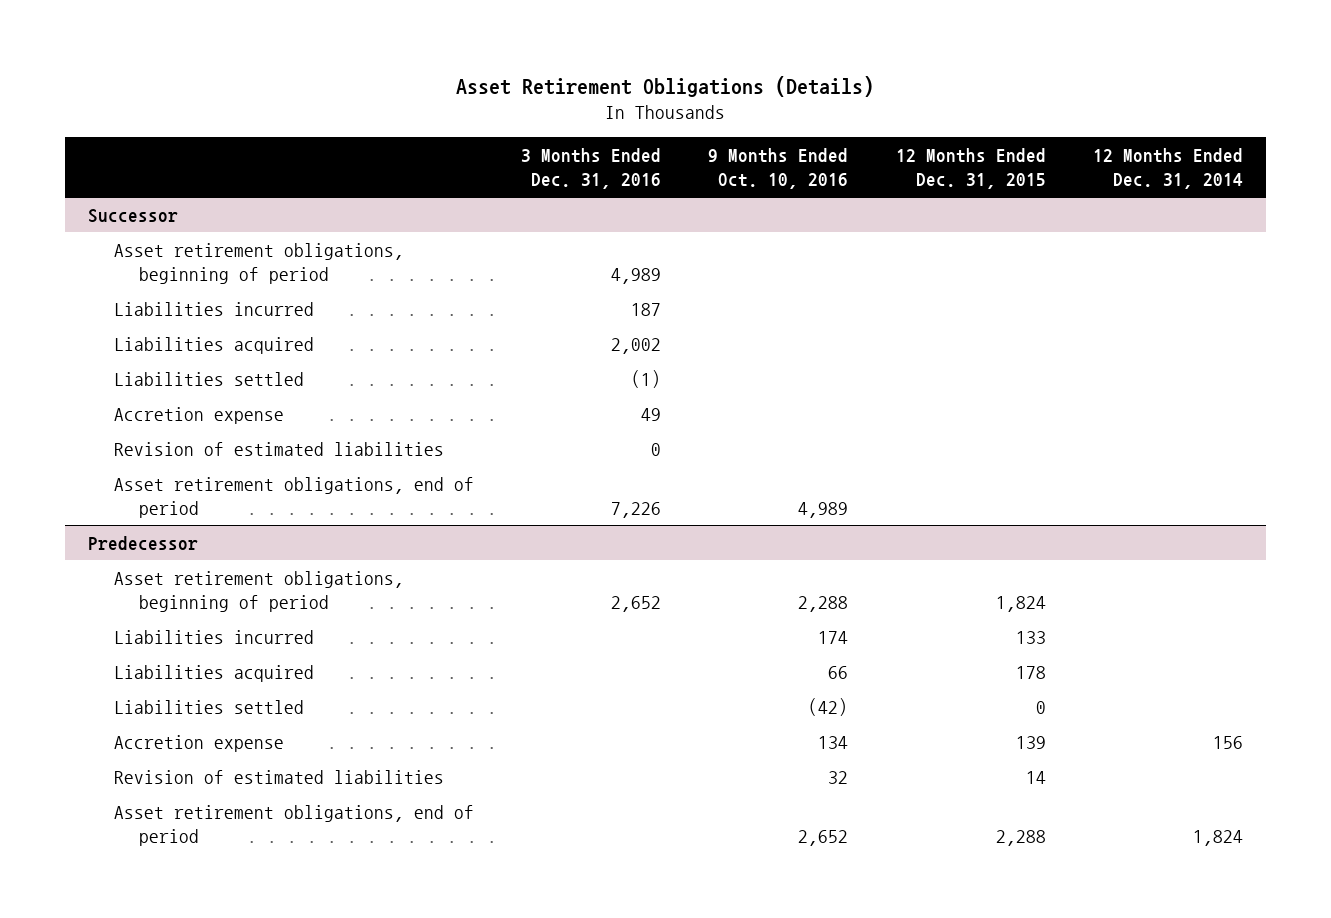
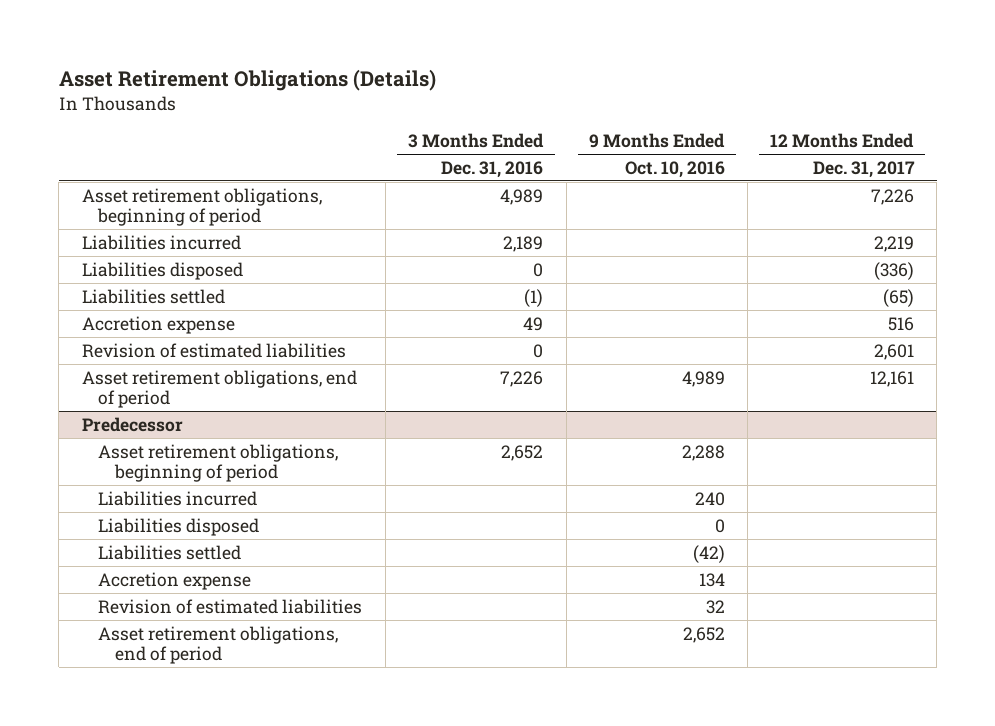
- | 3 Months Ended Dec. 31, 2016 | 9 Months Ended Oct. 10, 2016 | 12 Months Ended Dec. 31, 2015 | 12 Months Ended Dec. 31, 2014
+ | 3 Months Ended Dec. 31, 2016 | 9 Months Ended Oct. 10, 2016 | 12 Months Ended Dec. 31, 2017
- Successor
- Liabilities incurred | 187 | | |
- Liabilities acquired | 2,002 | | |
+ Liabilities incurred | 2,189 | | 2,219
+ Liabilities disposed | 0 | | (336)
@ Predecessor
- Liabilities incurred | | 174 | 133 |
- Liabilities acquired | | 66 | 178 |
+ Liabilities incurred | | 240 |
+ Liabilities disposed | | 0 |

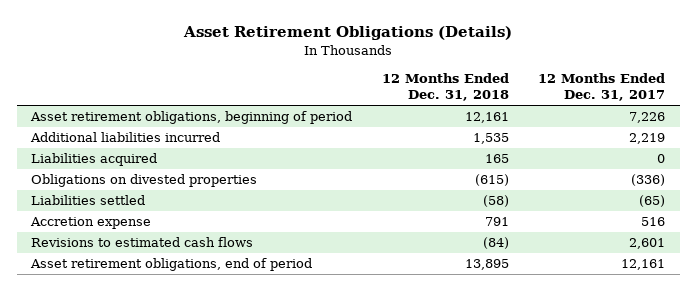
- | 3 Months Ended Dec. 31, 2016 | 9 Months Ended Oct. 10, 2016 | 12 Months Ended Dec. 31, 2017
+ | 12 Months Ended Dec. 31, 2018 | 12 Months Ended Dec. 31, 2017
- Liabilities incurred | 2,189 | | 2,219
- Liabilities disposed | 0 | | (336)
+ Additional liabilities incurred | 1,535 | 2,219
+ Liabilities acquired | 165 | 0
+ Obligations on divested properties | (615) | (336)
- Revision of estimated liabilities | 0 | | 2,601
+ Revisions to estimated cash flows | (84) | 2,601
- Predecessor
- Asset retirement obligations, beginning of period | 2,652 | 2,288 |
- Liabilities incurred | | 240 |
- Liabilities disposed | | 0 |
- Liabilities settled | | (42) |
- Accretion expense | | 134 |
- Revision of estimated liabilities | | 32 |
- Asset retirement obligations, end of period | | 2,652 |

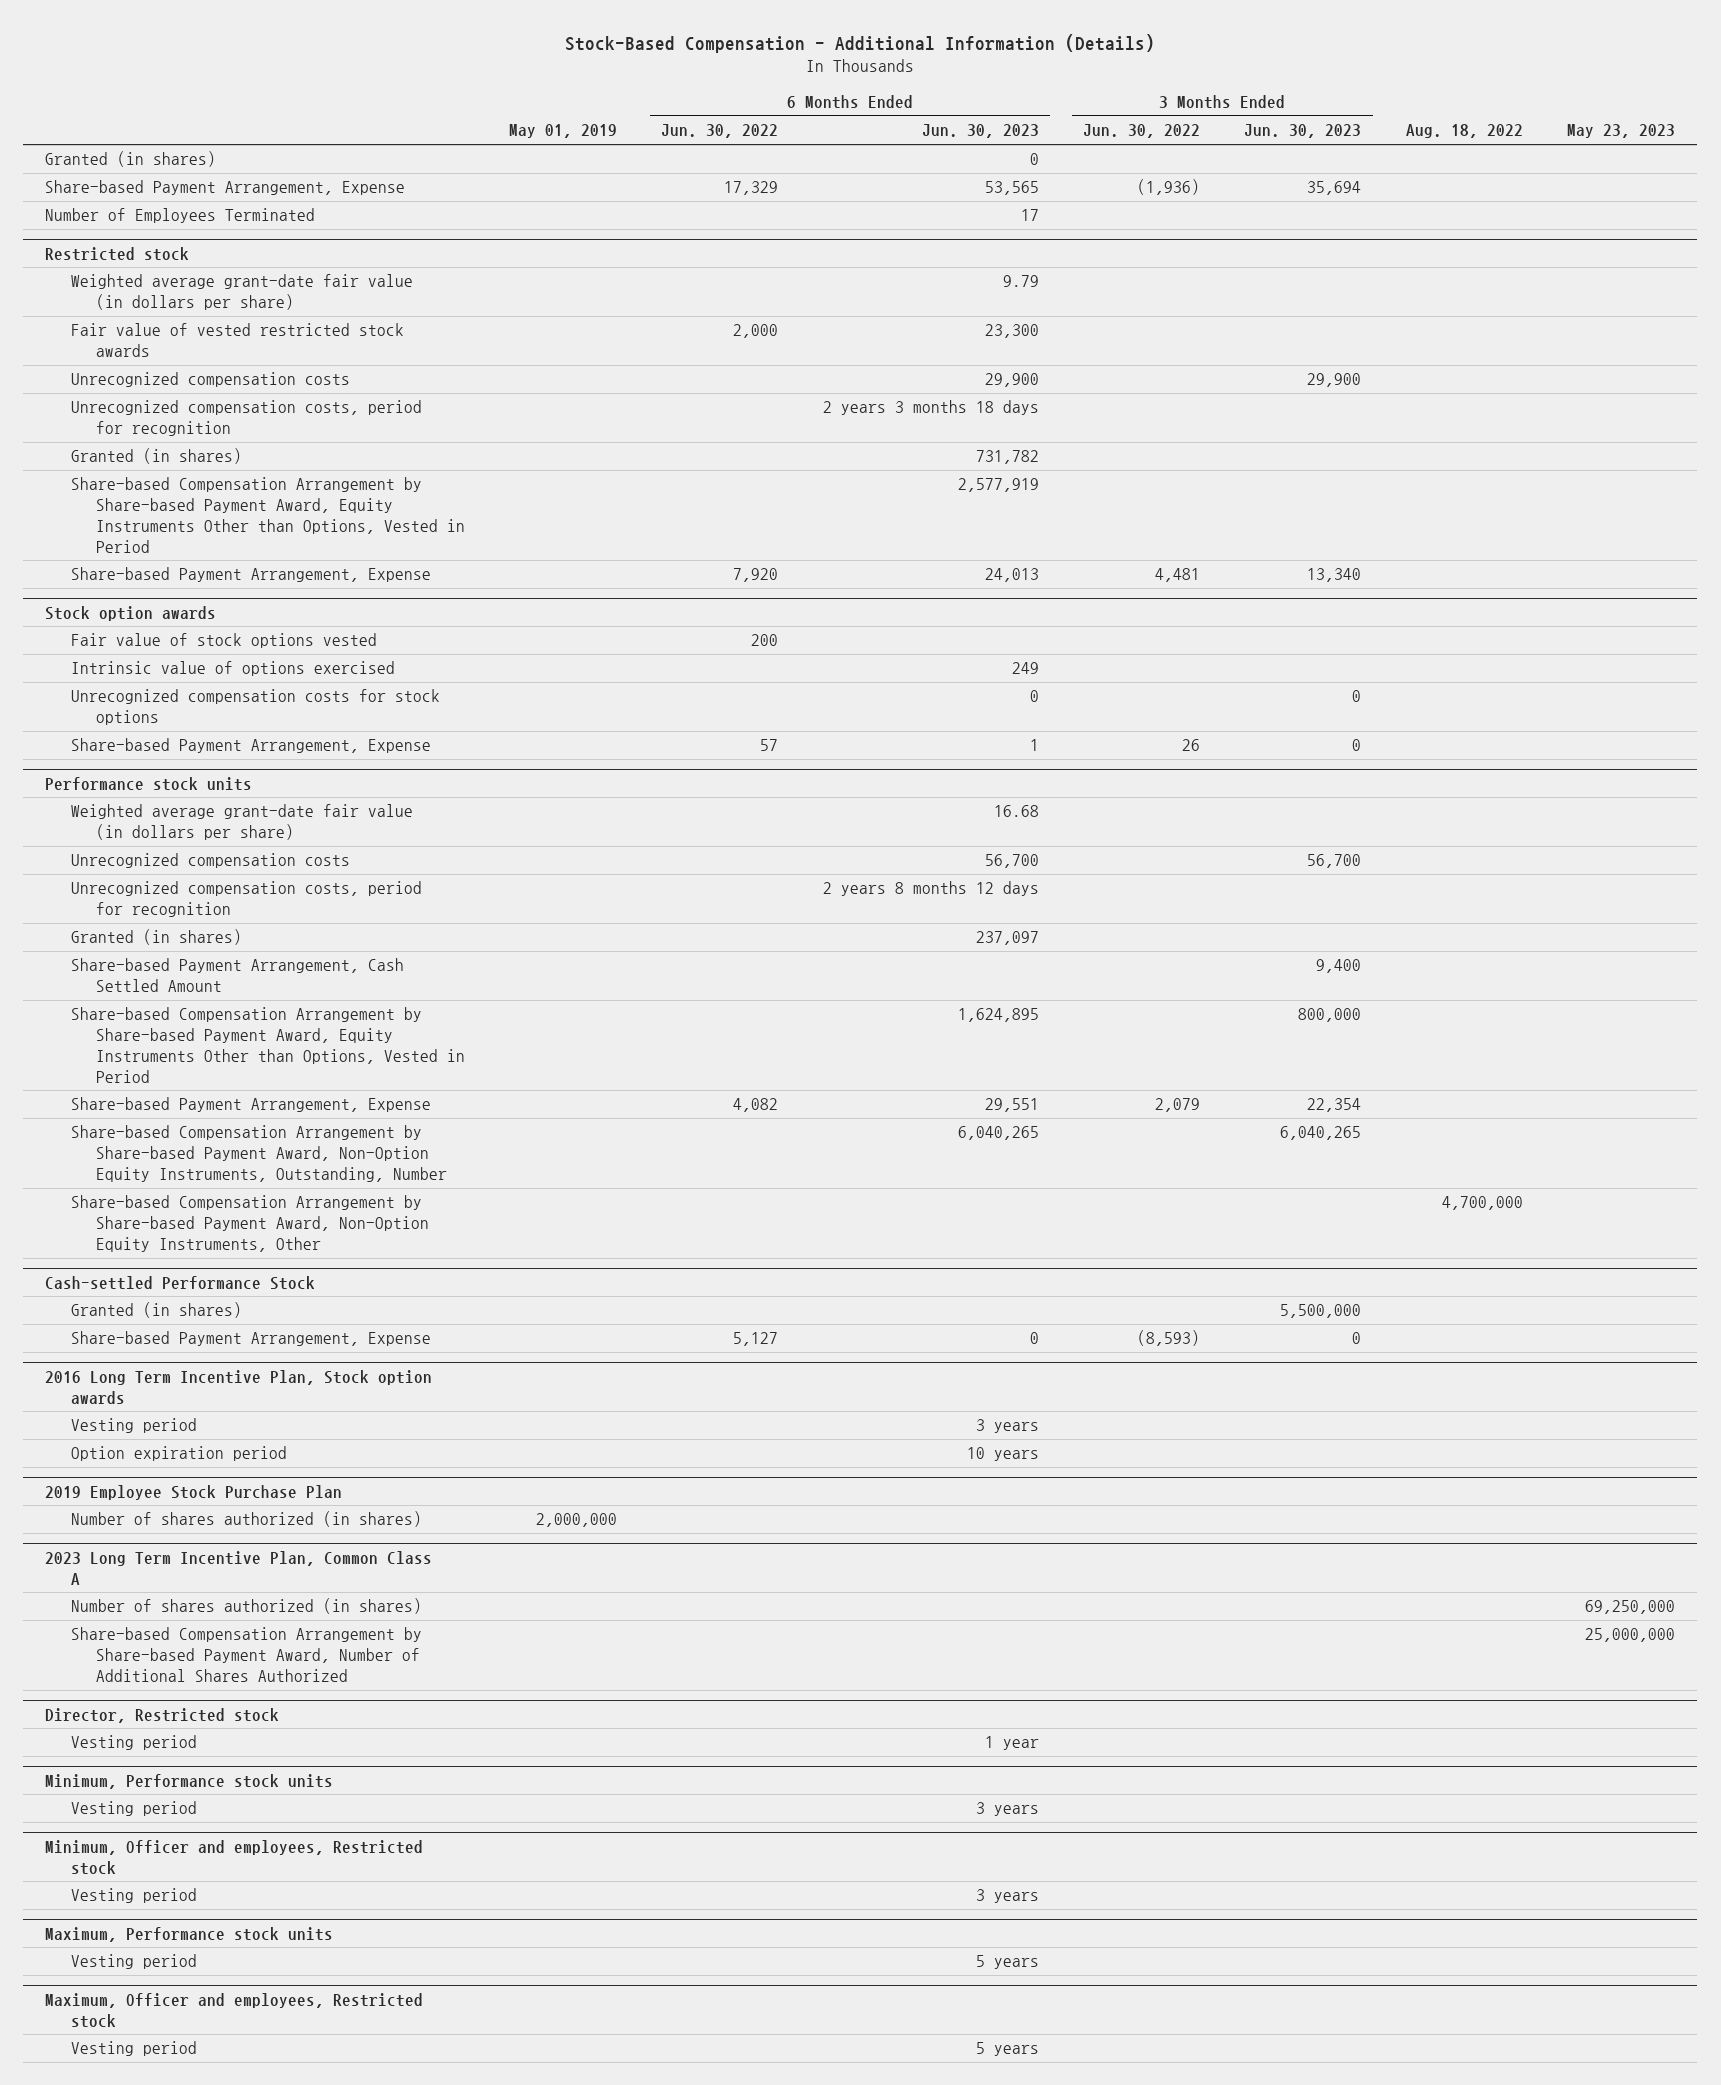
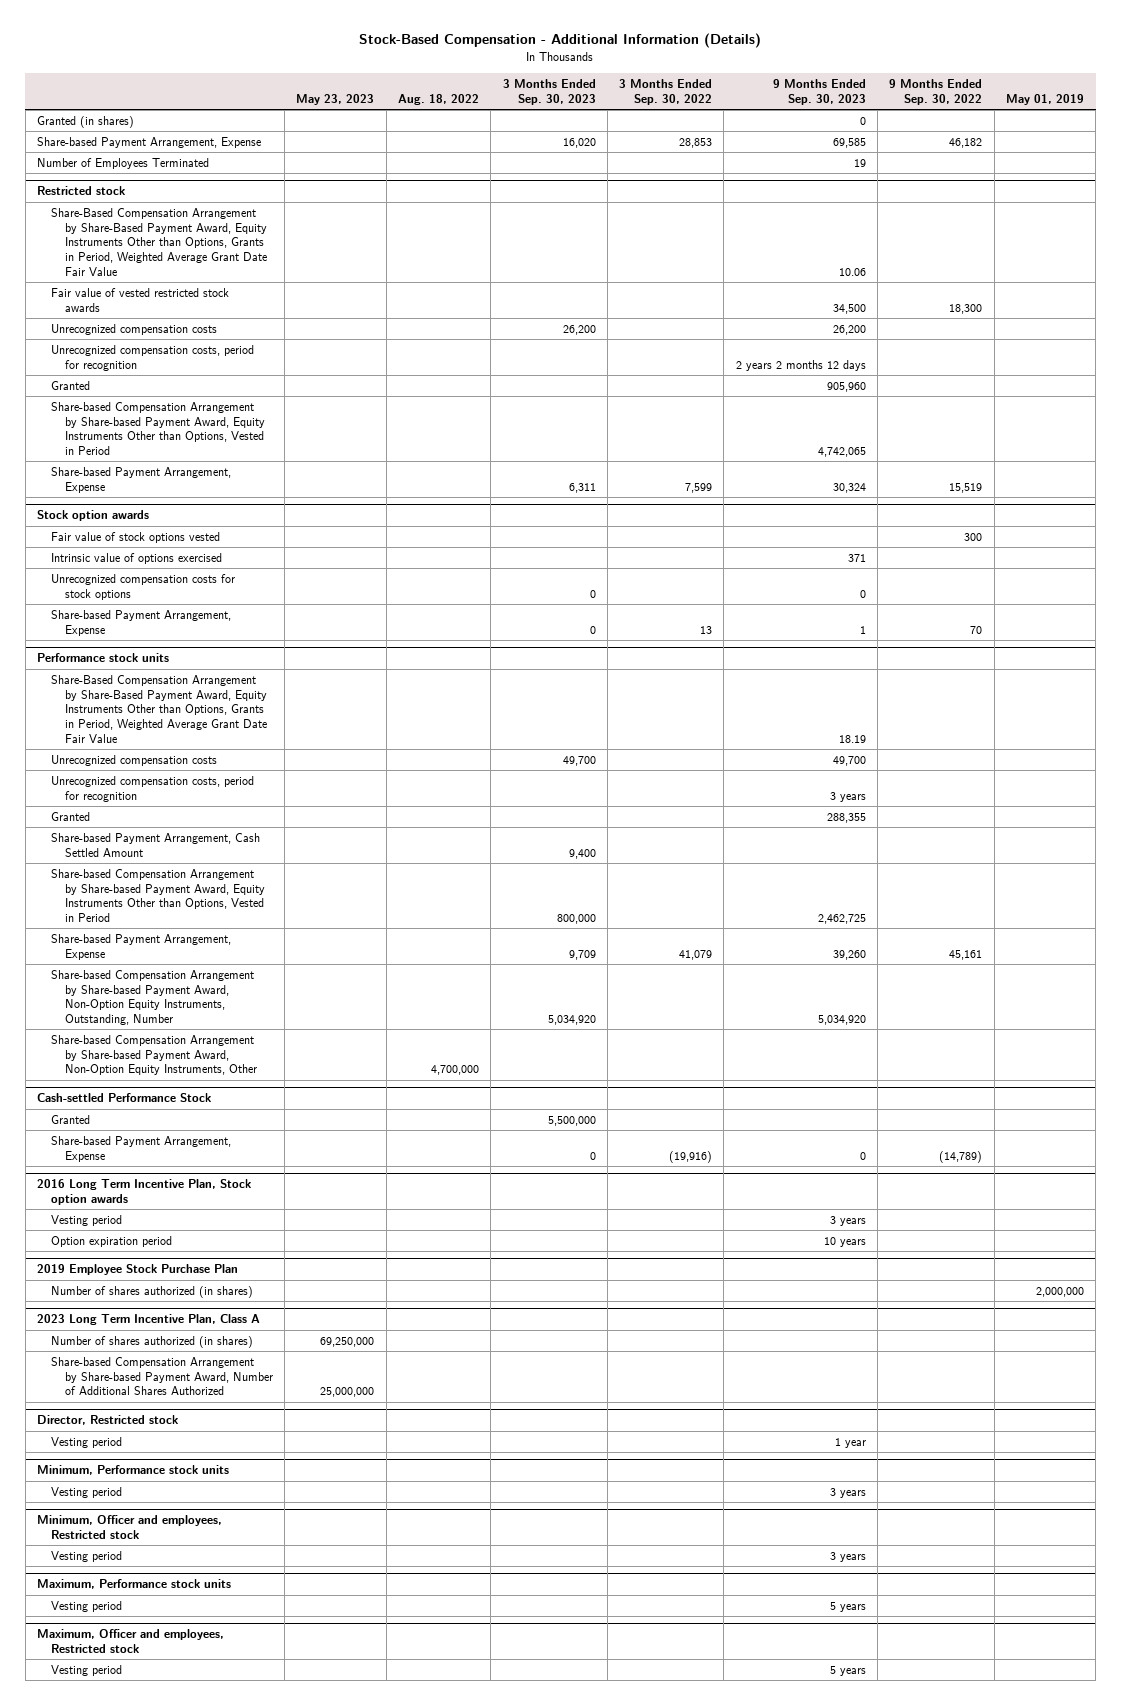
- | May 01, 2019 | 6 Months Ended Jun. 30, 2022 | 6 Months Ended Jun. 30, 2023 | 3 Months Ended Jun. 30, 2022 | 3 Months Ended Jun. 30, 2023 | Aug. 18, 2022 | May 23, 2023
+ | May 23, 2023 | Aug. 18, 2022 | 3 Months Ended Sep. 30, 2023 | 3 Months Ended Sep. 30, 2022 | 9 Months Ended Sep. 30, 2023 | 9 Months Ended Sep. 30, 2022 | May 01, 2019
@ Restricted stock
- Weighted average grant-date fair value (in dollars per share) | | | 9.79 | | | |
+ Share-Based Compensation Arrangement by Share-Based Payment Award, Equity Instruments Other than Options, Grants in Period, Weighted Average Grant Date Fair Value | | | | | 10.06 | |
- Granted (in shares) | | | 731,782 | | | |
+ Granted | | | | | 905,960 | |
@ Performance stock units
- Weighted average grant-date fair value (in dollars per share) | | | 16.68 | | | |
+ Share-Based Compensation Arrangement by Share-Based Payment Award, Equity Instruments Other than Options, Grants in Period, Weighted Average Grant Date Fair Value | | | | | 18.19 | |
- Granted (in shares) | | | 237,097 | | | |
+ Granted | | | | | 288,355 | |
@ Cash-settled Performance Stock
- Granted (in shares) | | | | | 5,500,000 | |
+ Granted | | | 5,500,000 | | | |
- 2023 Long Term Incentive Plan, Common Class A
+ 2023 Long Term Incentive Plan, Class A

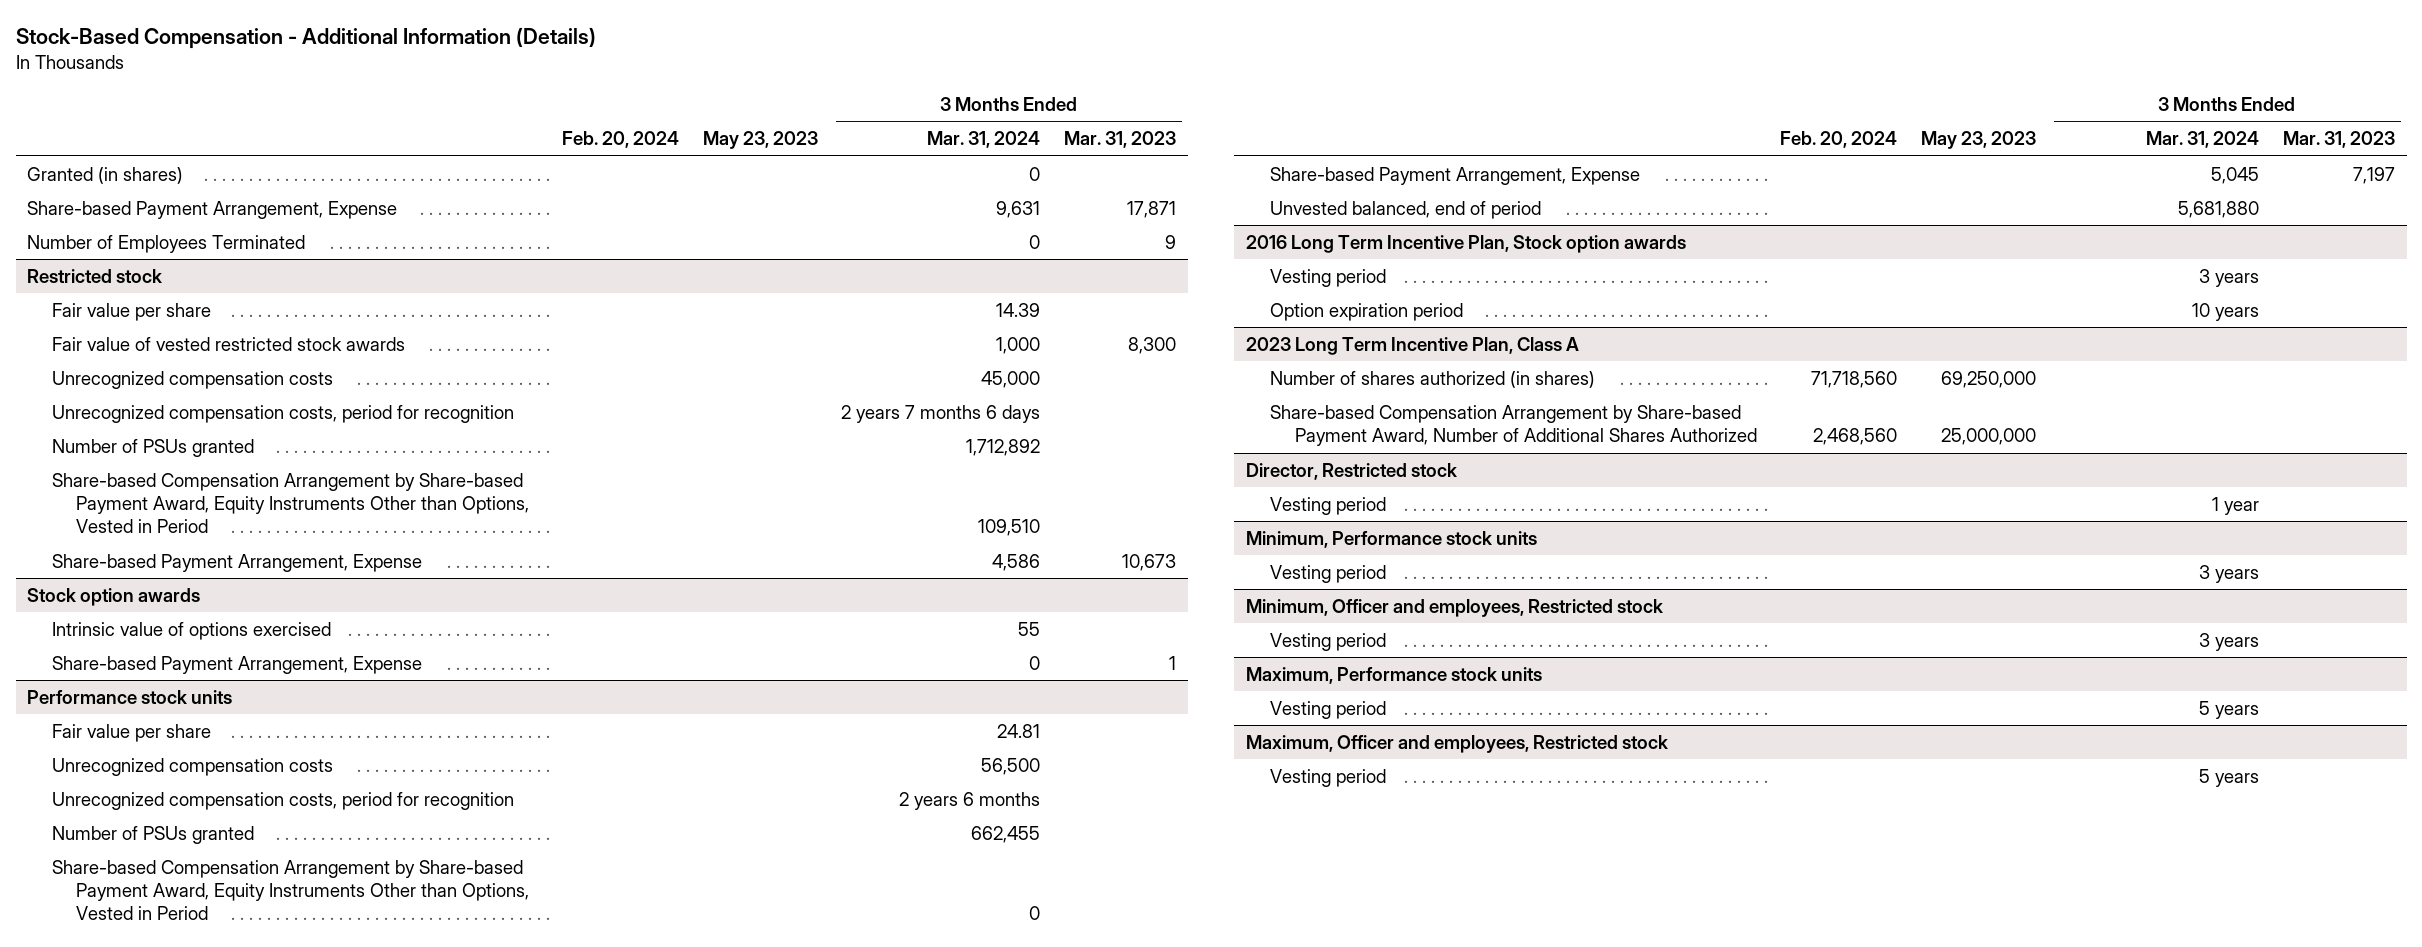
- | May 23, 2023 | Aug. 18, 2022 | 3 Months Ended Sep. 30, 2023 | 3 Months Ended Sep. 30, 2022 | 9 Months Ended Sep. 30, 2023 | 9 Months Ended Sep. 30, 2022 | May 01, 2019
+ | Feb. 20, 2024 | May 23, 2023 | 3 Months Ended Mar. 31, 2024 | 3 Months Ended Mar. 31, 2023
@ Restricted stock
- Share-Based Compensation Arrangement by Share-Based Payment Award, Equity Instruments Other than Options, Grants in Period, Weighted Average Grant Date Fair Value | | | | | 10.06 | |
+ Fair value per share | | | 14.39 |
- Granted | | | | | 905,960 | |
+ Number of PSUs granted | | | 1,712,892 |
@ Stock option awards
- Fair value of stock options vested | | | | | | 300 |
- Unrecognized compensation costs for stock options | | | 0 | | 0 | |
@ Performance stock units
- Share-Based Compensation Arrangement by Share-Based Payment Award, Equity Instruments Other than Options, Grants in Period, Weighted Average Grant Date Fair Value | | | | | 18.19 | |
+ Fair value per share | | | 24.81 |
- Granted | | | | | 288,355 | |
- Share-based Payment Arrangement, Cash Settled Amount | | | 9,400 | | | |
+ Number of PSUs granted | | | 662,455 |
- Share-based Compensation Arrangement by Share-based Payment Award, Non-Option Equity Instruments, Outstanding, Number | | | 5,034,920 | | 5,034,920 | |
- Share-based Compensation Arrangement by Share-based Payment Award, Non-Option Equity Instruments, Other | | 4,700,000 | | | | |
- Cash-settled Performance Stock
- Granted | | | 5,500,000 | | | |
- Share-based Payment Arrangement, Expense | | | 0 | (19,916) | 0 | (14,789) |
@ Performance stock units
+ Unvested balanced, end of period | | | 5,681,880 |
- 2019 Employee Stock Purchase Plan
- Number of shares authorized (in shares) | | | | | | | 2,000,000

